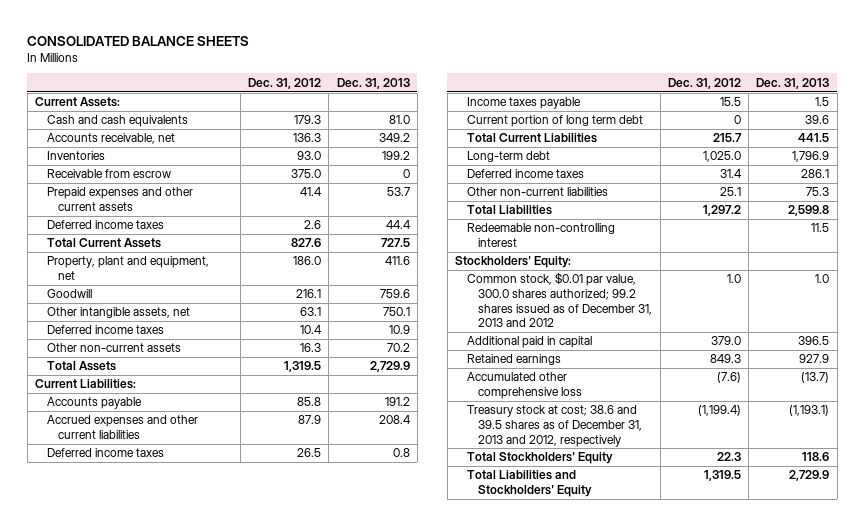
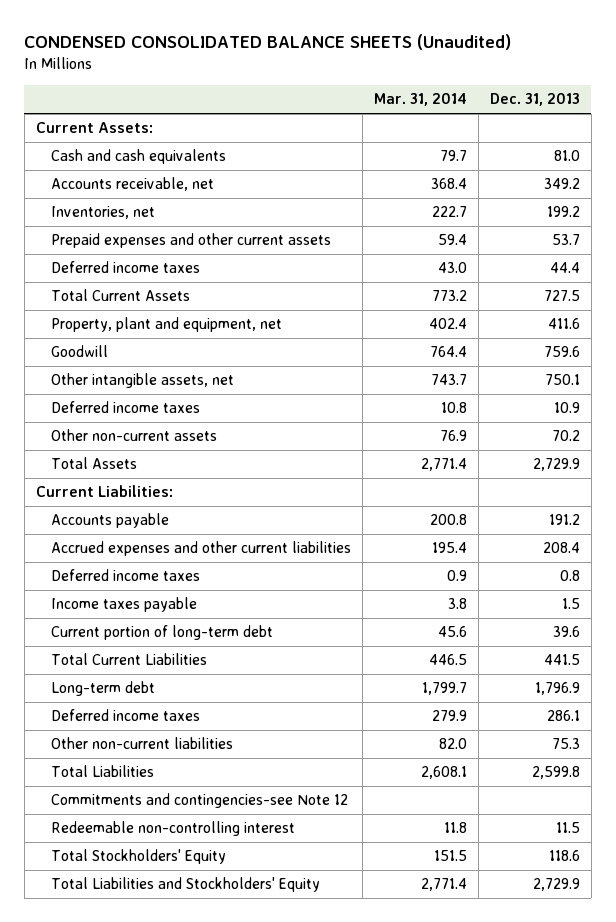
- CONSOLIDATED BALANCE SHEETS
+ CONDENSED CONSOLIDATED BALANCE SHEETS (Unaudited)
- | Dec. 31, 2012 | Dec. 31, 2013
+ | Mar. 31, 2014 | Dec. 31, 2013
- Inventories | 93.0 | 199.2
- Receivable from escrow | 375.0 | 0
+ Inventories, net | 222.7 | 199.2
- Current portion of long term debt | 0 | 39.6
+ Current portion of long-term debt | 45.6 | 39.6
+ Commitments and contingencies-see Note 12
- Stockholders' Equity:
- Common stock, $0.01 par value, 300.0 shares authorized; 99.2 shares issued as of December 31, 2013 and 2012 | 1.0 | 1.0
- Additional paid in capital | 379.0 | 396.5
- Retained earnings | 849.3 | 927.9
- Accumulated other comprehensive loss | (7.6) | (13.7)
- Treasury stock at cost; 38.6 and 39.5 shares as of December 31, 2013 and 2012, respectively | (1,199.4) | (1,193.1)

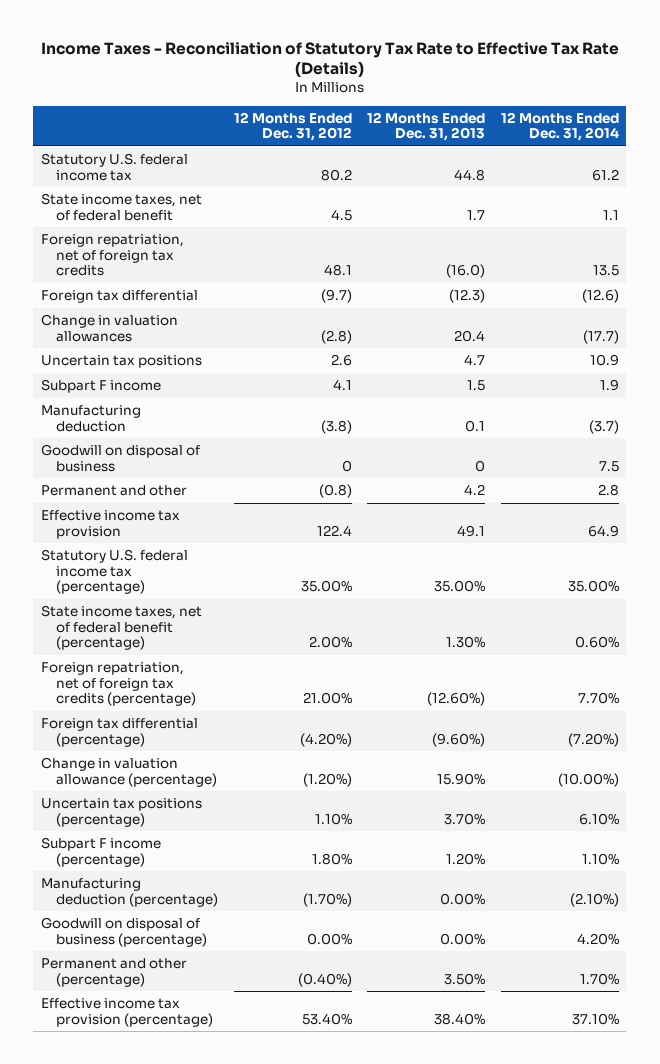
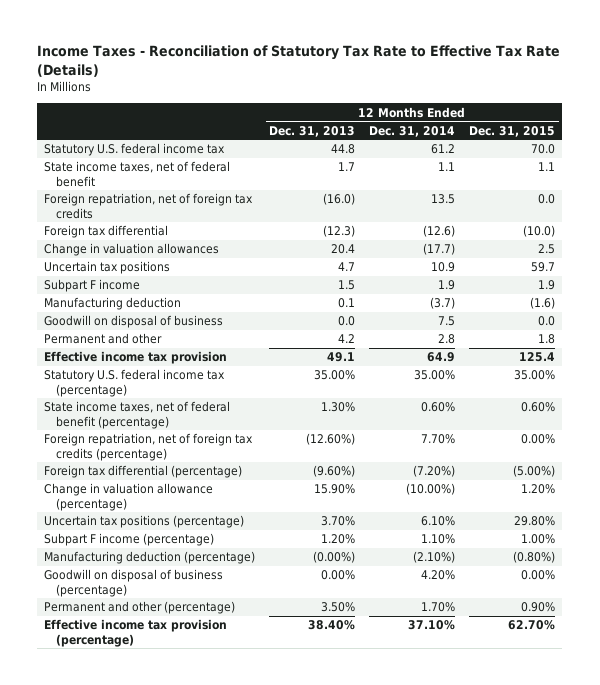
- | 12 Months Ended Dec. 31, 2012 | 12 Months Ended Dec. 31, 2013 | 12 Months Ended Dec. 31, 2014
+ | 12 Months Ended Dec. 31, 2013 | 12 Months Ended Dec. 31, 2014 | 12 Months Ended Dec. 31, 2015
- Goodwill on disposal of business | 0 | 0 | 7.5
+ Goodwill on disposal of business | 0.0 | 7.5 | 0.0
- Manufacturing deduction (percentage) | (1.70%) | 0.00% | (2.10%)
+ Manufacturing deduction (percentage) | (0.00%) | (2.10%) | (0.80%)

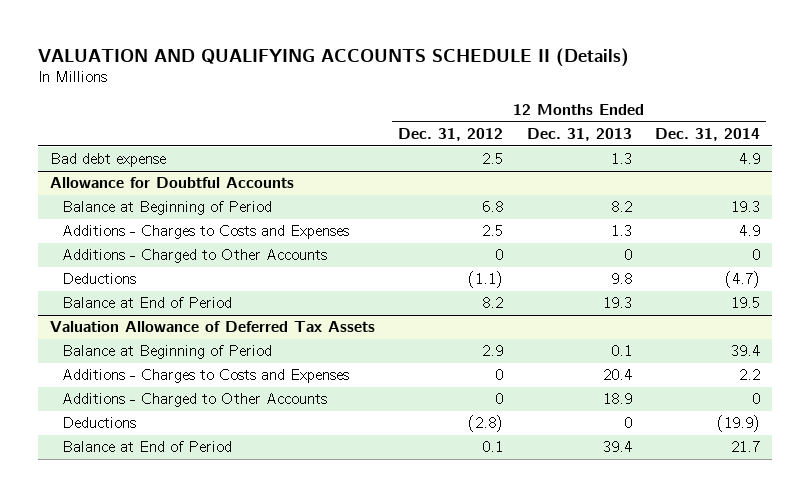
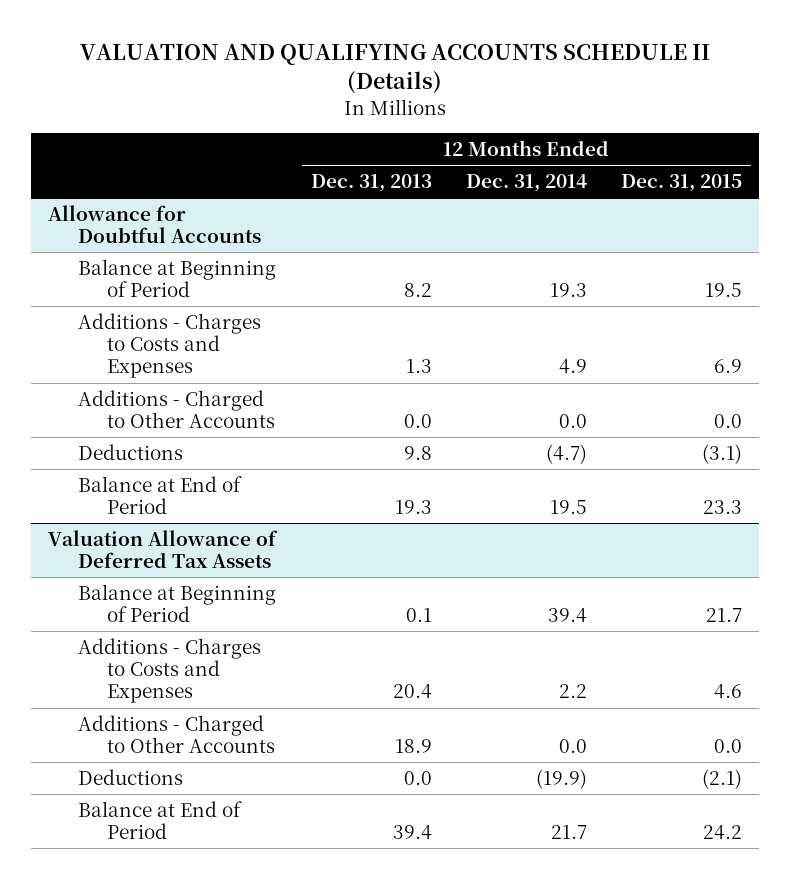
- | 12 Months Ended Dec. 31, 2012 | 12 Months Ended Dec. 31, 2013 | 12 Months Ended Dec. 31, 2014
+ | 12 Months Ended Dec. 31, 2013 | 12 Months Ended Dec. 31, 2014 | 12 Months Ended Dec. 31, 2015
- Bad debt expense | 2.5 | 1.3 | 4.9
@ Allowance for Doubtful Accounts
- Additions - Charged to Other Accounts | 0 | 0 | 0
+ Additions - Charged to Other Accounts | 0.0 | 0.0 | 0.0
@ Valuation Allowance of Deferred Tax Assets
- Additions - Charged to Other Accounts | 0 | 18.9 | 0
- Deductions | (2.8) | 0 | (19.9)
+ Additions - Charged to Other Accounts | 18.9 | 0.0 | 0.0
+ Deductions | 0.0 | (19.9) | (2.1)

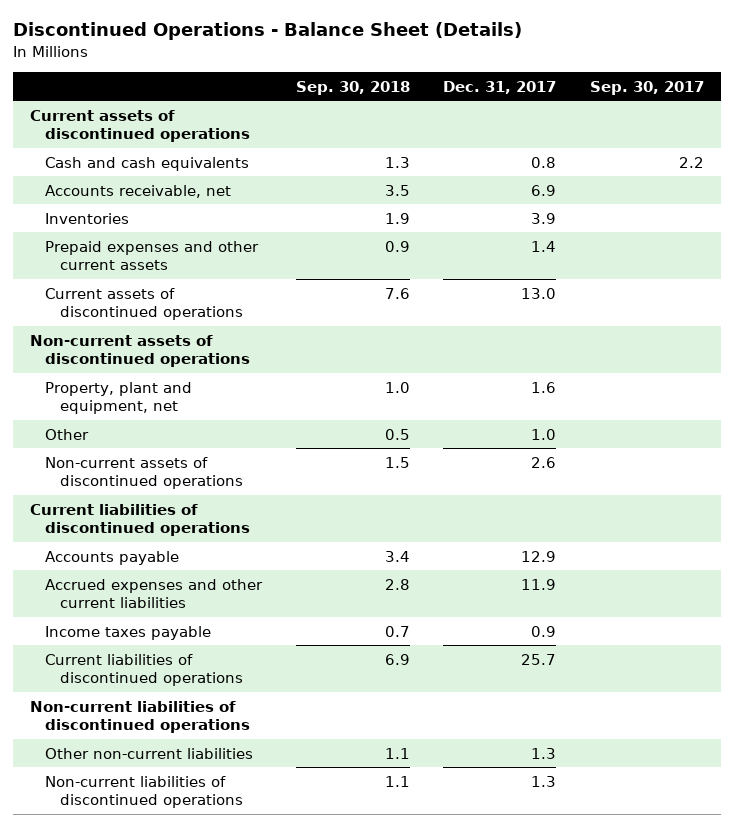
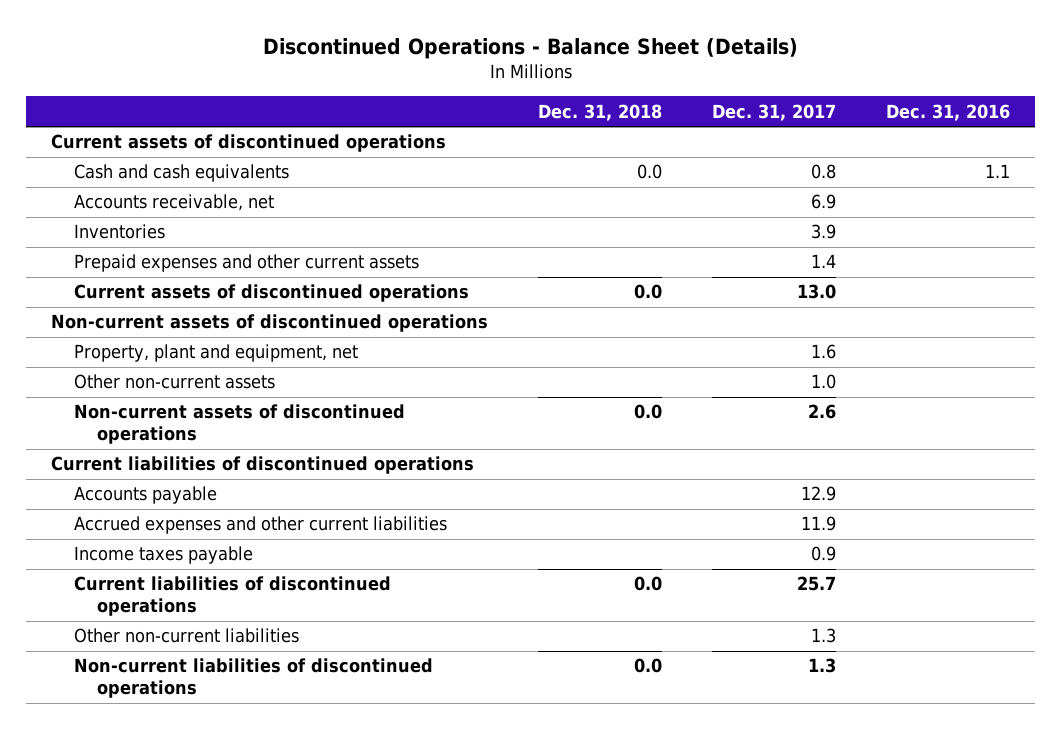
- | Sep. 30, 2018 | Dec. 31, 2017 | Sep. 30, 2017
+ | Dec. 31, 2018 | Dec. 31, 2017 | Dec. 31, 2016
- Other | 0.5 | 1.0 |
+ Other non-current assets | | 1.0 |
- Non-current liabilities of discontinued operations

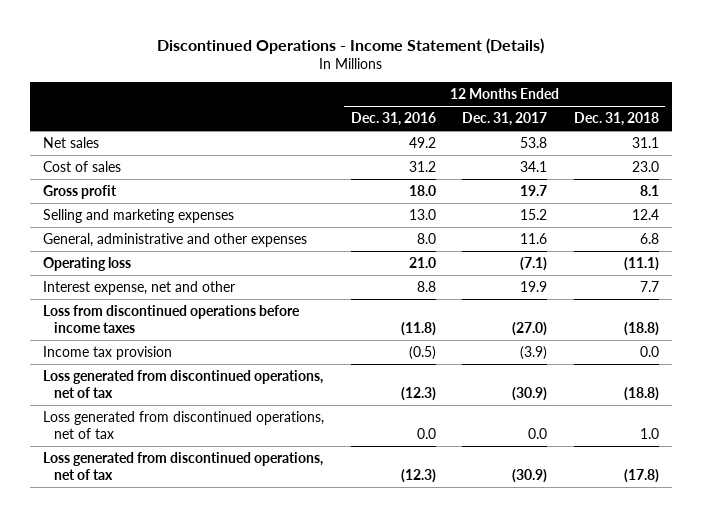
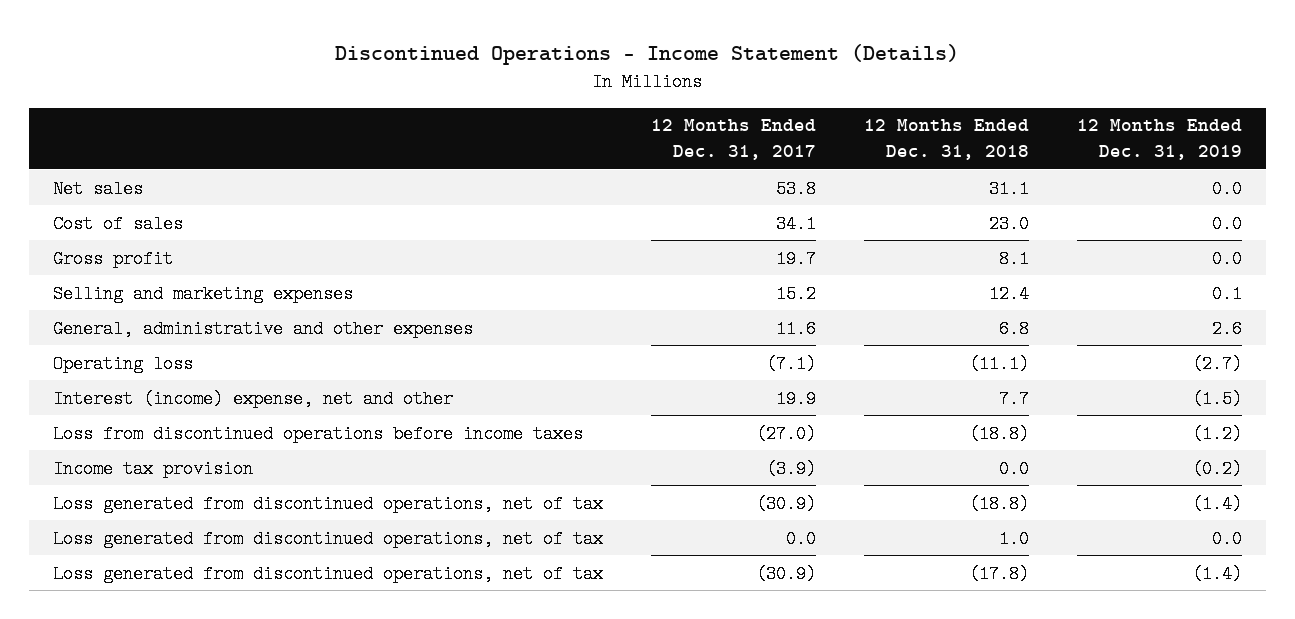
- | 12 Months Ended Dec. 31, 2016 | 12 Months Ended Dec. 31, 2017 | 12 Months Ended Dec. 31, 2018
+ | 12 Months Ended Dec. 31, 2017 | 12 Months Ended Dec. 31, 2018 | 12 Months Ended Dec. 31, 2019
- Interest expense, net and other | 8.8 | 19.9 | 7.7
+ Interest (income) expense, net and other | 19.9 | 7.7 | (1.5)

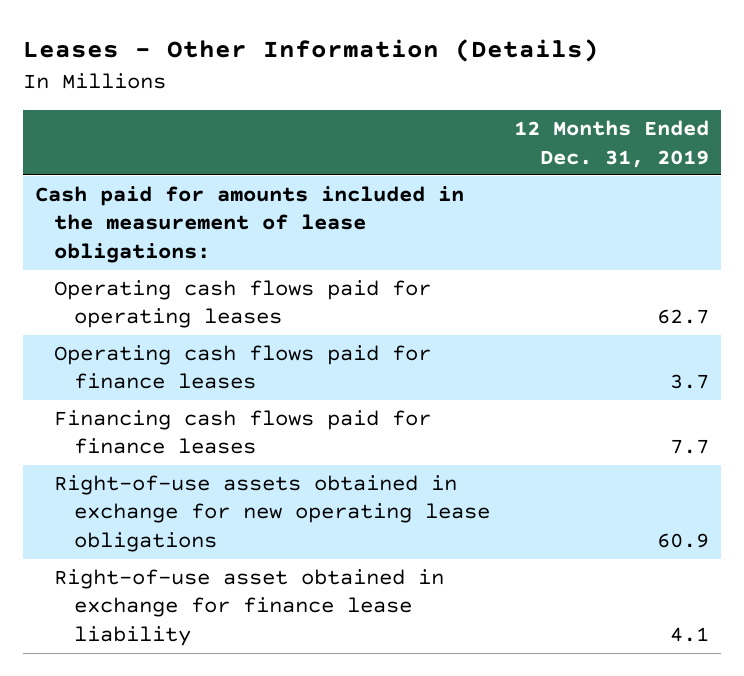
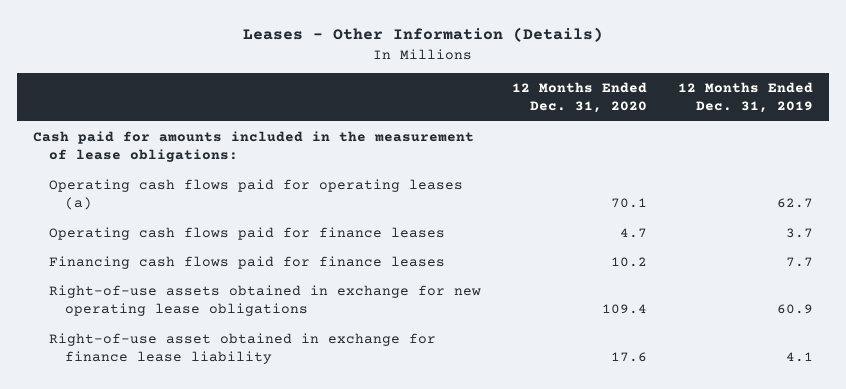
- | 12 Months Ended Dec. 31, 2019
+ | 12 Months Ended Dec. 31, 2020 | 12 Months Ended Dec. 31, 2019
- Operating cash flows paid for operating leases | 62.7
+ Operating cash flows paid for operating leases (a) | 70.1 | 62.7

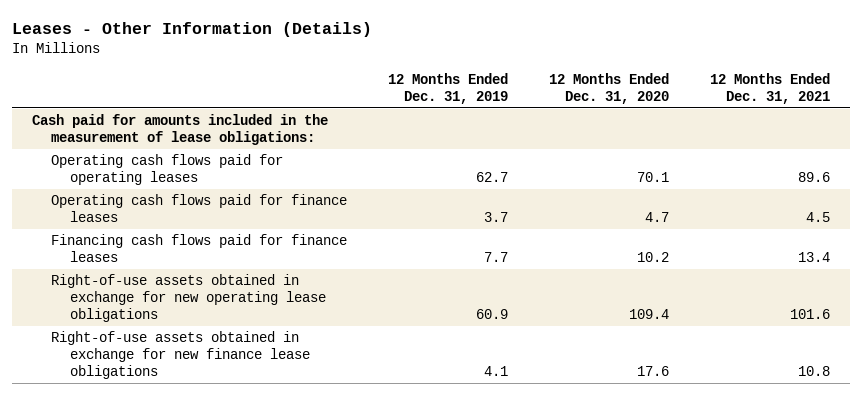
- | 12 Months Ended Dec. 31, 2020 | 12 Months Ended Dec. 31, 2019
+ | 12 Months Ended Dec. 31, 2019 | 12 Months Ended Dec. 31, 2020 | 12 Months Ended Dec. 31, 2021
- Operating cash flows paid for operating leases (a) | 70.1 | 62.7
+ Operating cash flows paid for operating leases | 62.7 | 70.1 | 89.6
- Right-of-use asset obtained in exchange for finance lease liability | 17.6 | 4.1
+ Right-of-use assets obtained in exchange for new finance lease obligations | 4.1 | 17.6 | 10.8

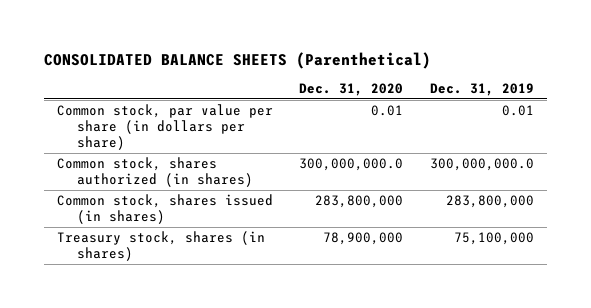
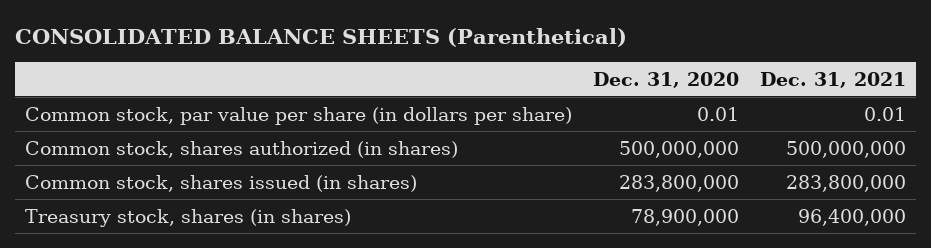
- | Dec. 31, 2020 | Dec. 31, 2019
+ | Dec. 31, 2020 | Dec. 31, 2021
- Common stock, shares authorized (in shares) | 300,000,000.0 | 300,000,000.0
+ Common stock, shares authorized (in shares) | 500,000,000 | 500,000,000

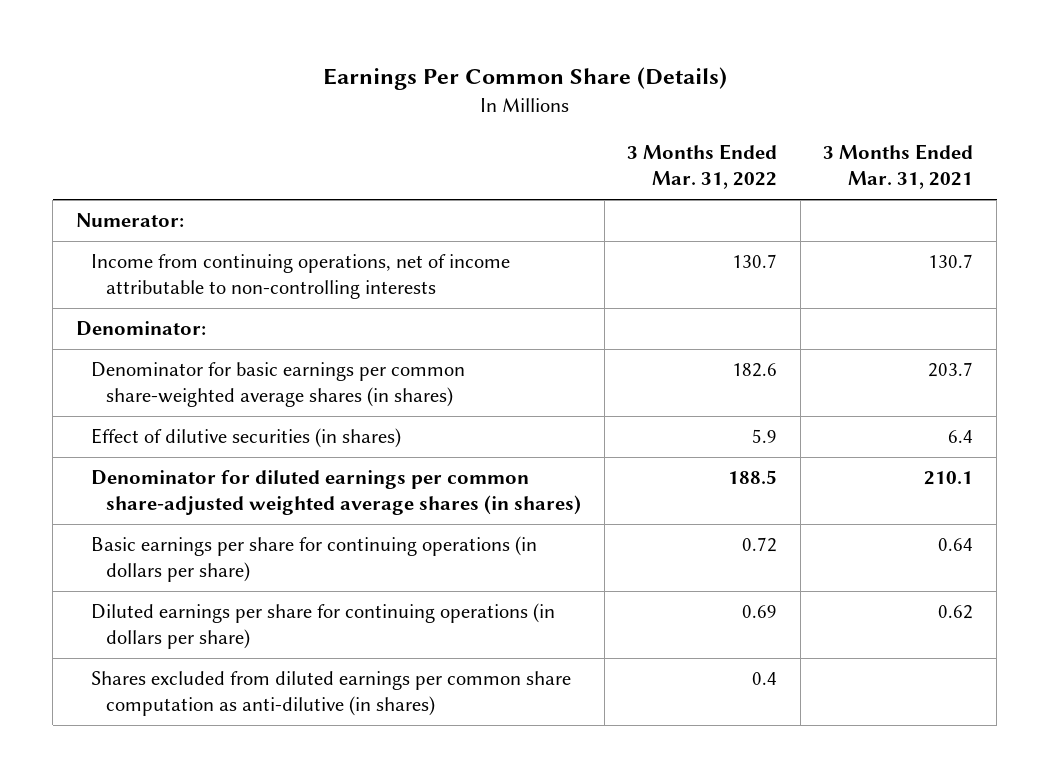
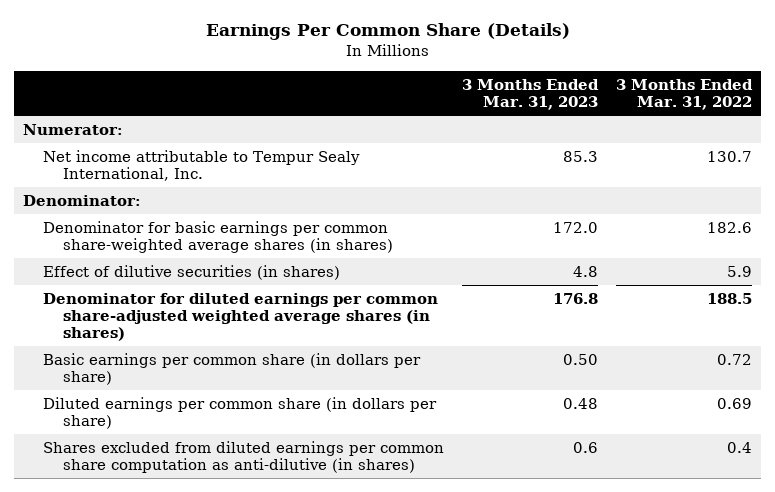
- | 3 Months Ended Mar. 31, 2022 | 3 Months Ended Mar. 31, 2021
+ | 3 Months Ended Mar. 31, 2023 | 3 Months Ended Mar. 31, 2022
- Income from continuing operations, net of income attributable to non-controlling interests | 130.7 | 130.7
+ Net income attributable to Tempur Sealy International, Inc. | 85.3 | 130.7
- Basic earnings per share for continuing operations (in dollars per share) | 0.72 | 0.64
- Diluted earnings per share for continuing operations (in dollars per share) | 0.69 | 0.62
+ Basic earnings per common share (in dollars per share) | 0.50 | 0.72
+ Diluted earnings per common share (in dollars per share) | 0.48 | 0.69

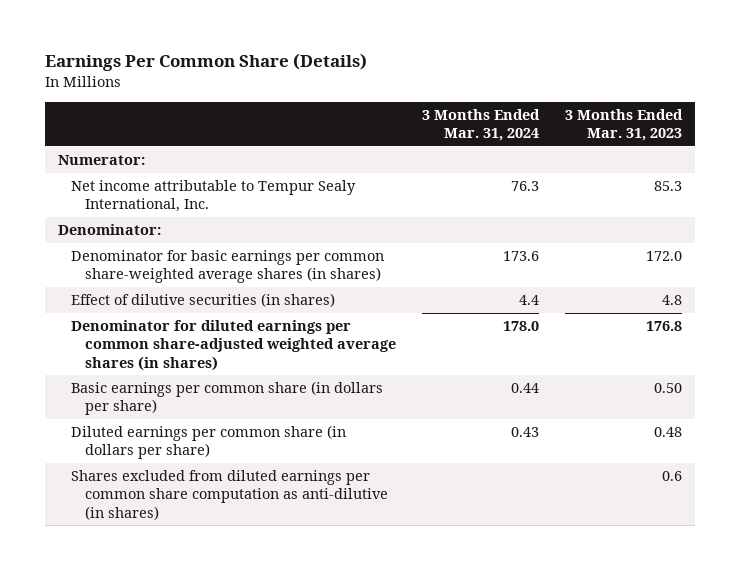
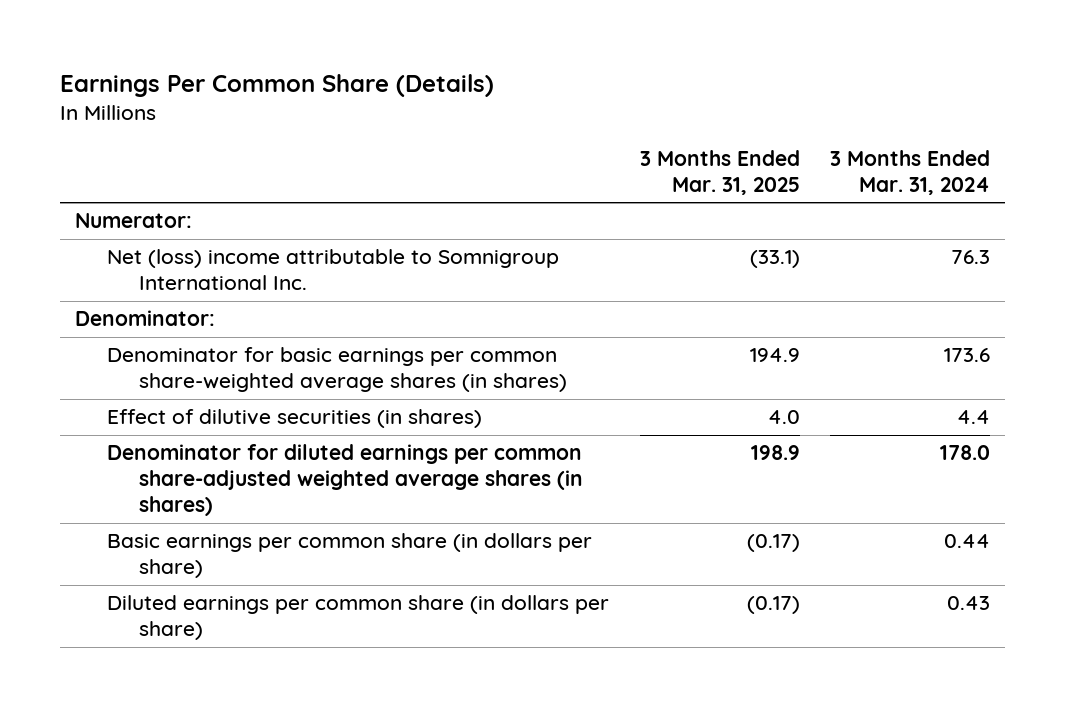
- | 3 Months Ended Mar. 31, 2024 | 3 Months Ended Mar. 31, 2023
+ | 3 Months Ended Mar. 31, 2025 | 3 Months Ended Mar. 31, 2024
- Net income attributable to Tempur Sealy International, Inc. | 76.3 | 85.3
+ Net (loss) income attributable to Somnigroup International Inc. | (33.1) | 76.3
- Shares excluded from diluted earnings per common share computation as anti-dilutive (in shares) | | 0.6

